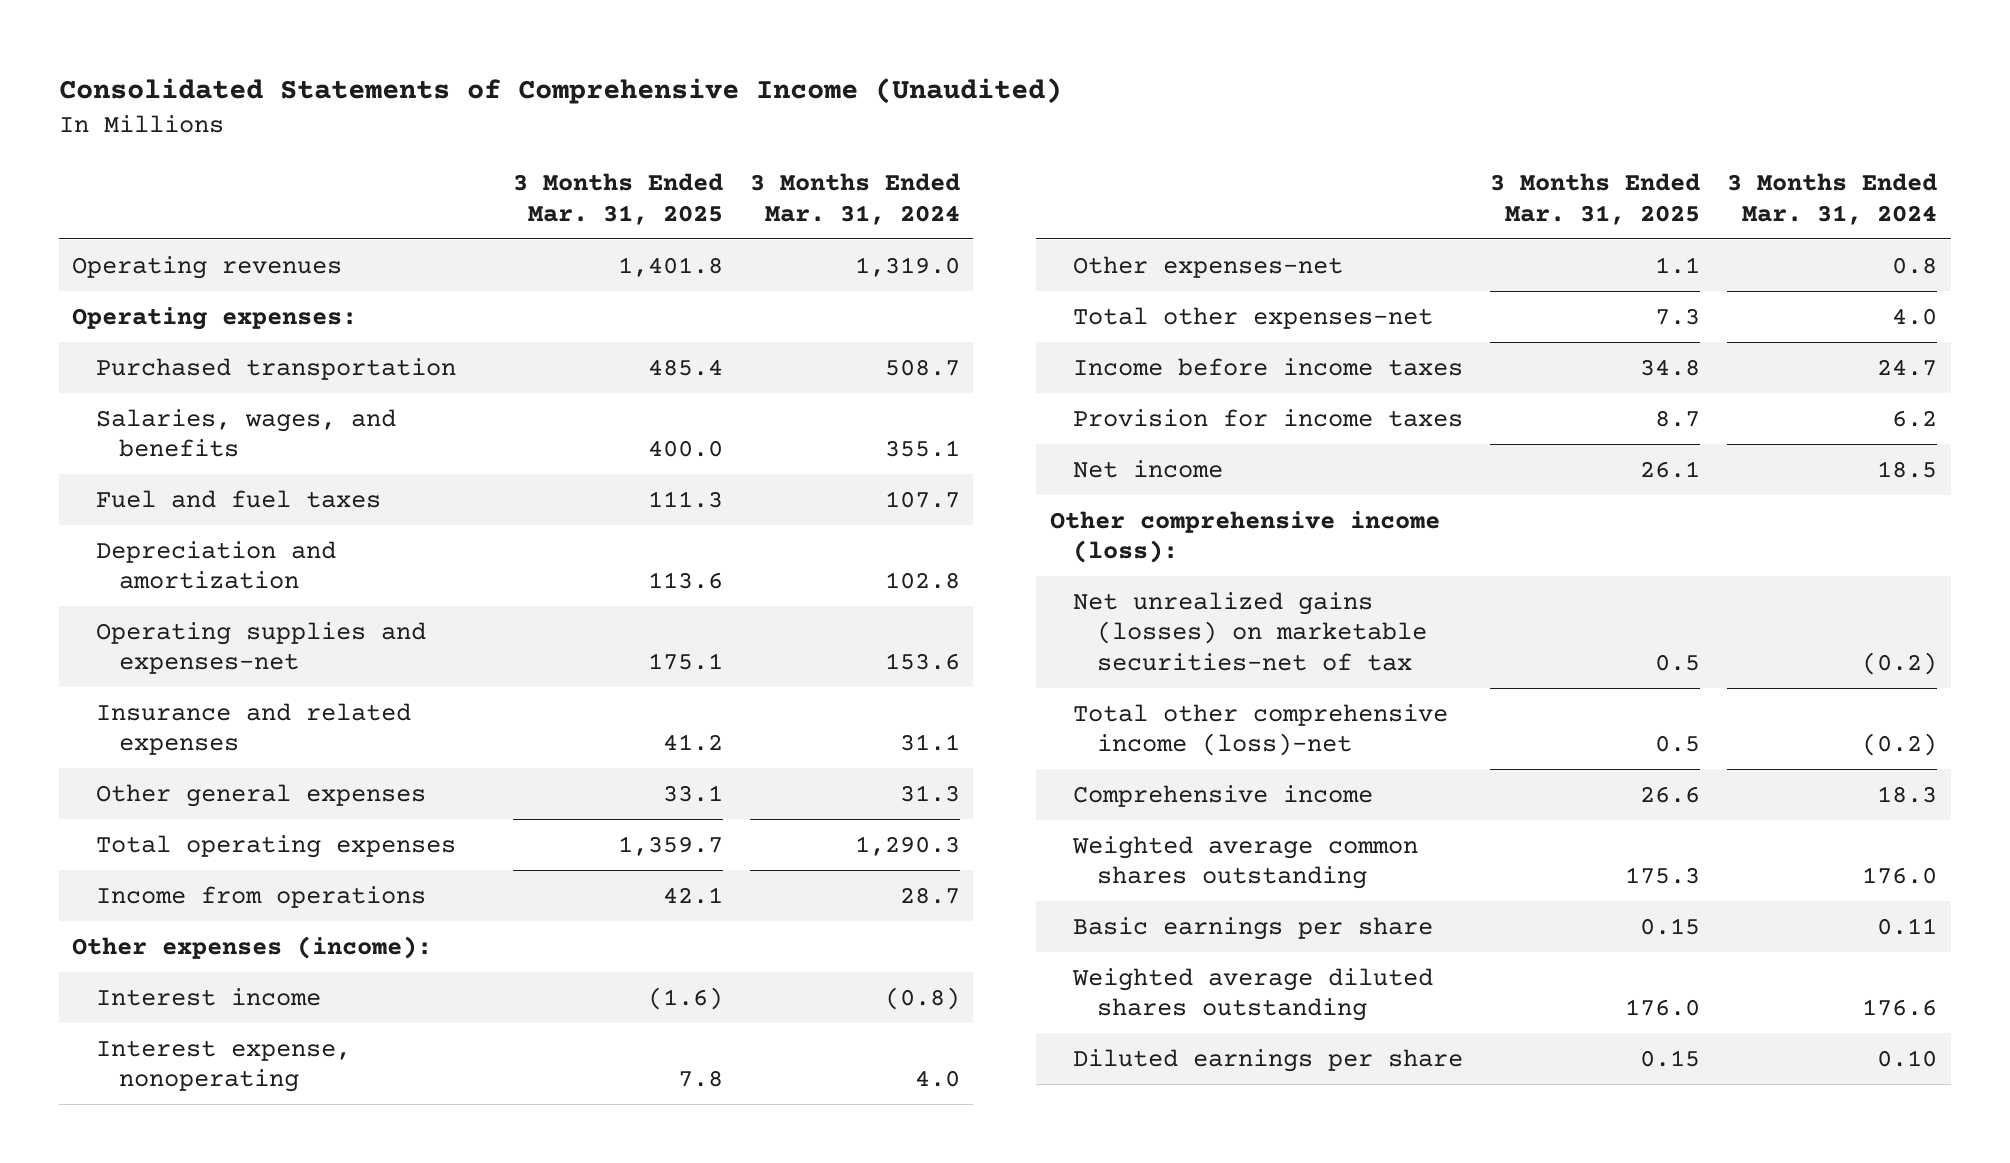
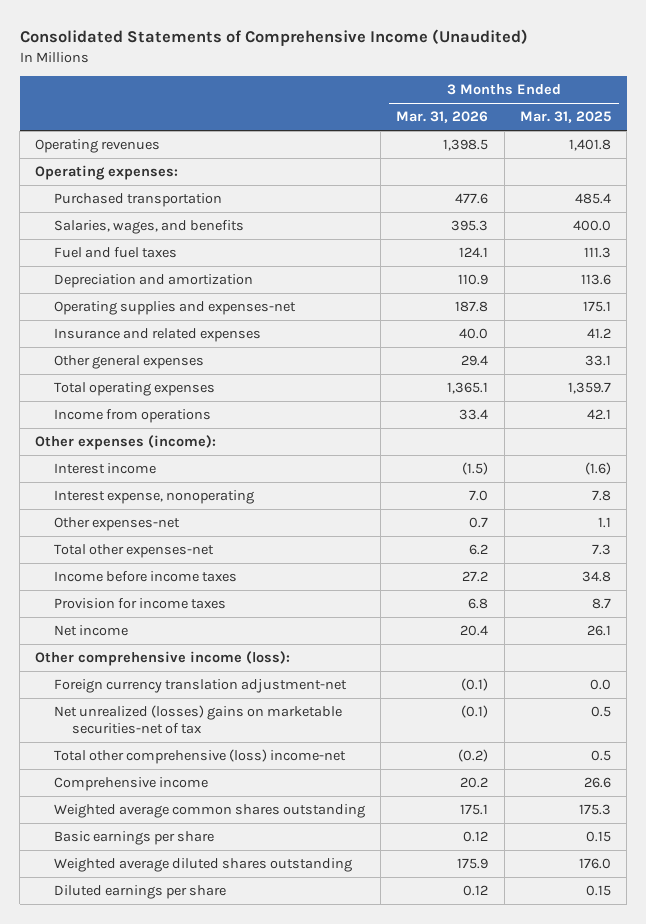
- | 3 Months Ended Mar. 31, 2025 | 3 Months Ended Mar. 31, 2024
+ | 3 Months Ended Mar. 31, 2026 | 3 Months Ended Mar. 31, 2025
- Net unrealized gains (losses) on marketable securities-net of tax | 0.5 | (0.2)
- Total other comprehensive income (loss)-net | 0.5 | (0.2)
+ Foreign currency translation adjustment-net | (0.1) | 0.0
+ Net unrealized (losses) gains on marketable securities-net of tax | (0.1) | 0.5
+ Total other comprehensive (loss) income-net | (0.2) | 0.5

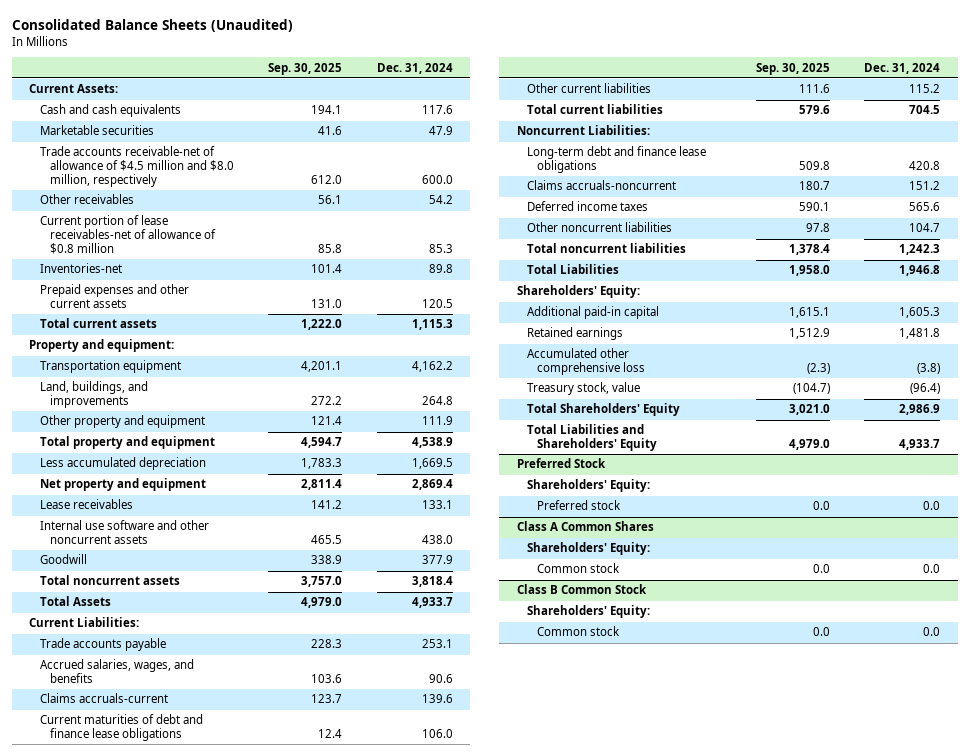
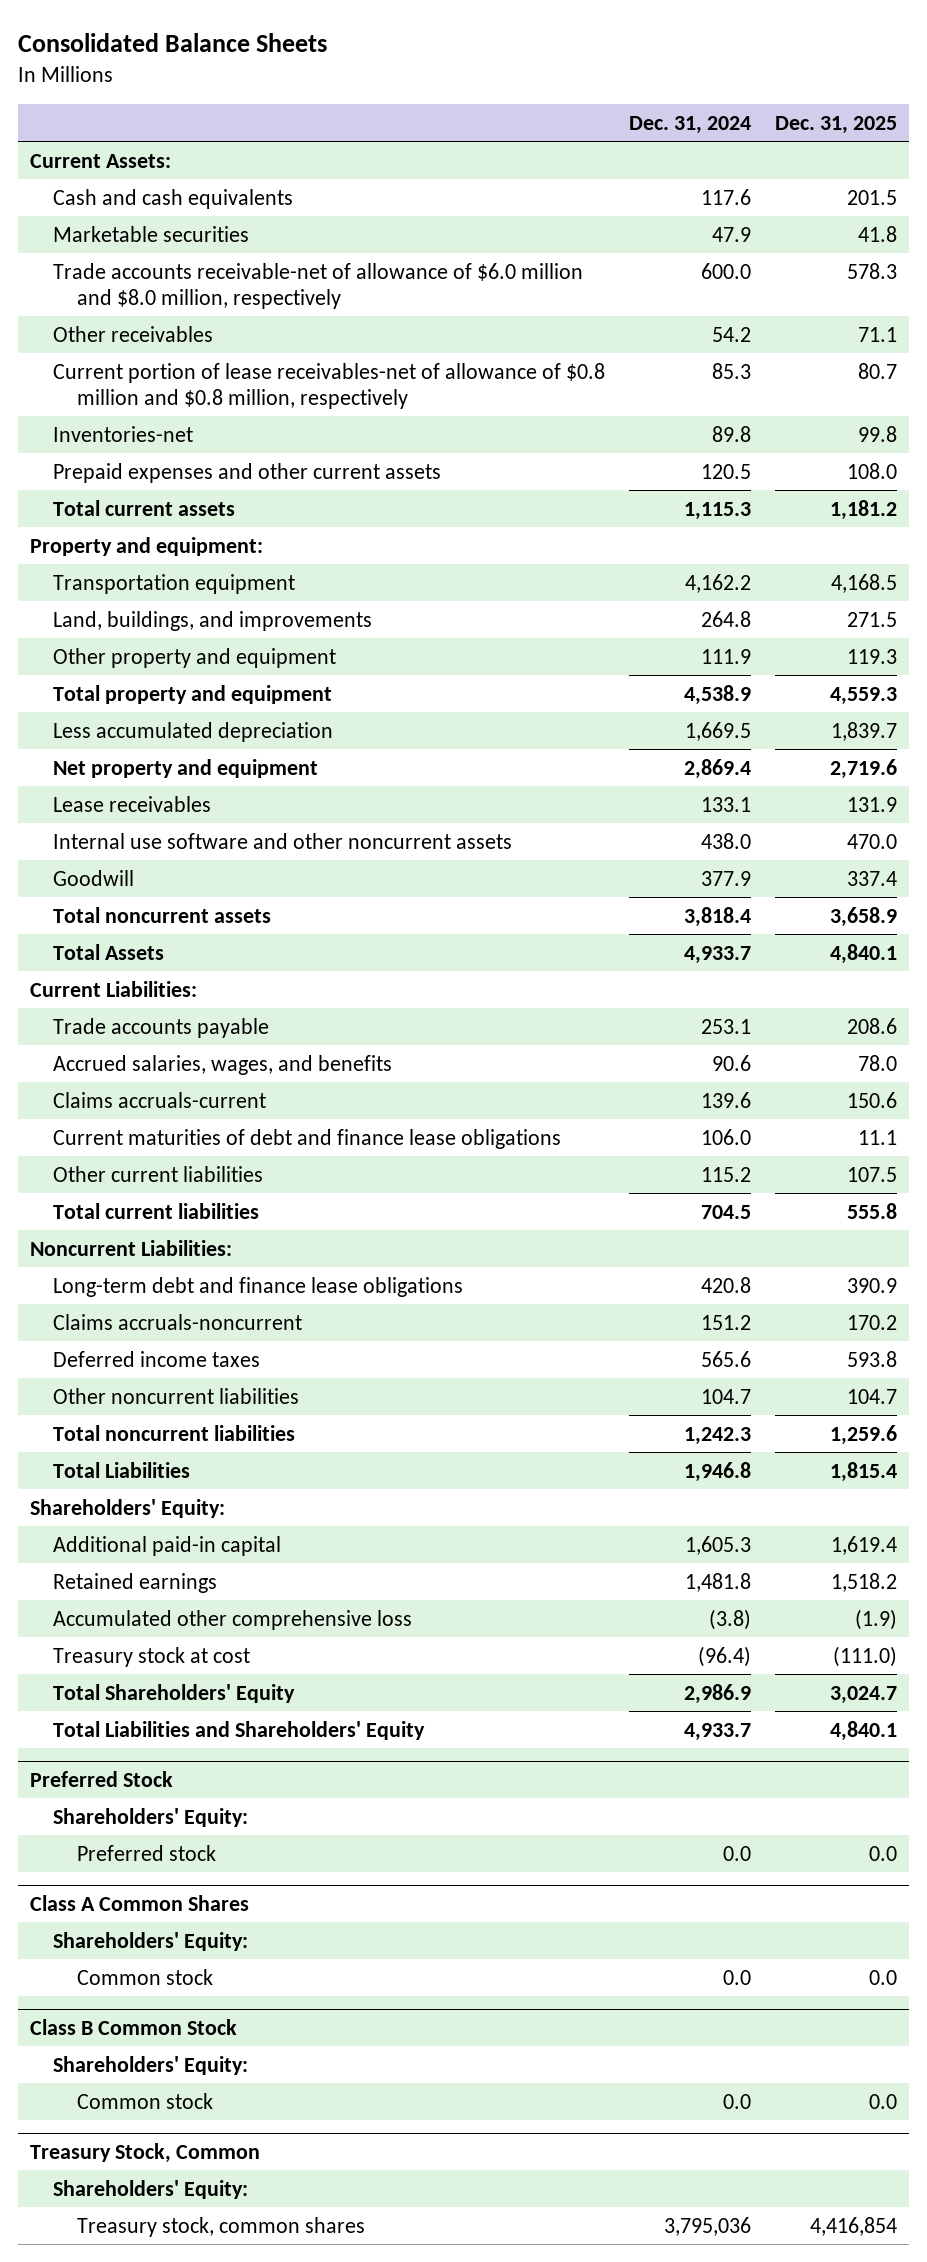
- Consolidated Balance Sheets (Unaudited)
+ Consolidated Balance Sheets
- | Sep. 30, 2025 | Dec. 31, 2024
+ | Dec. 31, 2024 | Dec. 31, 2025
- Trade accounts receivable-net of allowance of $4.5 million and $8.0 million, respectively | 612.0 | 600.0
+ Trade accounts receivable-net of allowance of $6.0 million and $8.0 million, respectively | 600.0 | 578.3
- Current portion of lease receivables-net of allowance of $0.8 million | 85.8 | 85.3
+ Current portion of lease receivables-net of allowance of $0.8 million and $0.8 million, respectively | 85.3 | 80.7
- Treasury stock, value | (104.7) | (96.4)
+ Treasury stock at cost | (96.4) | (111.0)
+ Treasury Stock, Common
+ Shareholders' Equity:
+ Treasury stock, common shares | 3,795,036 | 4,416,854

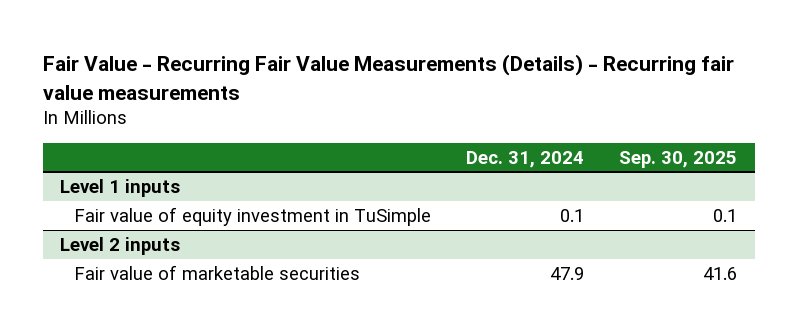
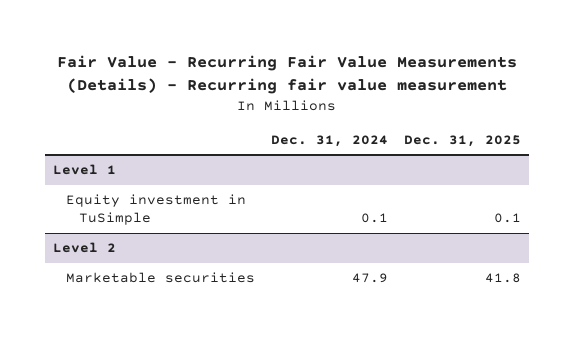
- Fair Value - Recurring Fair Value Measurements (Details) - Recurring fair value measurements
+ Fair Value - Recurring Fair Value Measurements (Details) - Recurring fair value measurement
- | Dec. 31, 2024 | Sep. 30, 2025
+ | Dec. 31, 2024 | Dec. 31, 2025
- Level 1 inputs
- Fair value of equity investment in TuSimple | 0.1 | 0.1
- Level 2 inputs
- Fair value of marketable securities | 47.9 | 41.6
+ Level 1
+ Equity investment in TuSimple | 0.1 | 0.1
+ Level 2
+ Marketable securities | 47.9 | 41.8

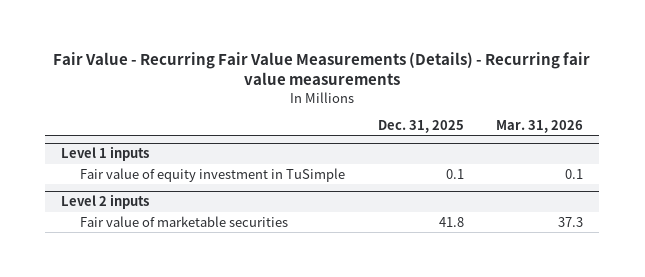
- Fair Value - Recurring Fair Value Measurements (Details) - Recurring fair value measurement
+ Fair Value - Recurring Fair Value Measurements (Details) - Recurring fair value measurements
- | Dec. 31, 2024 | Dec. 31, 2025
+ | Dec. 31, 2025 | Mar. 31, 2026
- Level 1
- Equity investment in TuSimple | 0.1 | 0.1
- Level 2
- Marketable securities | 47.9 | 41.8
+ Level 1 inputs
+ Fair value of equity investment in TuSimple | 0.1 | 0.1
+ Level 2 inputs
+ Fair value of marketable securities | 41.8 | 37.3

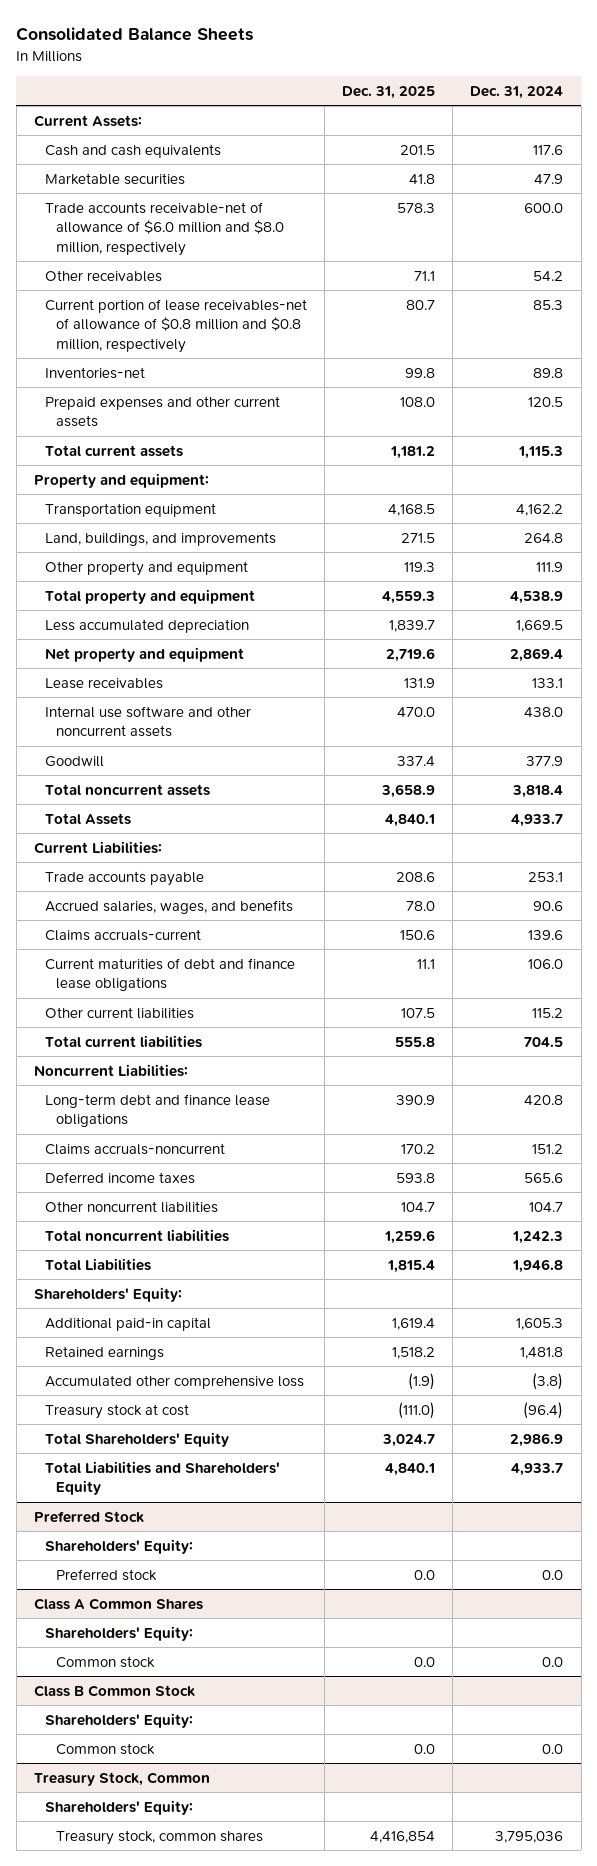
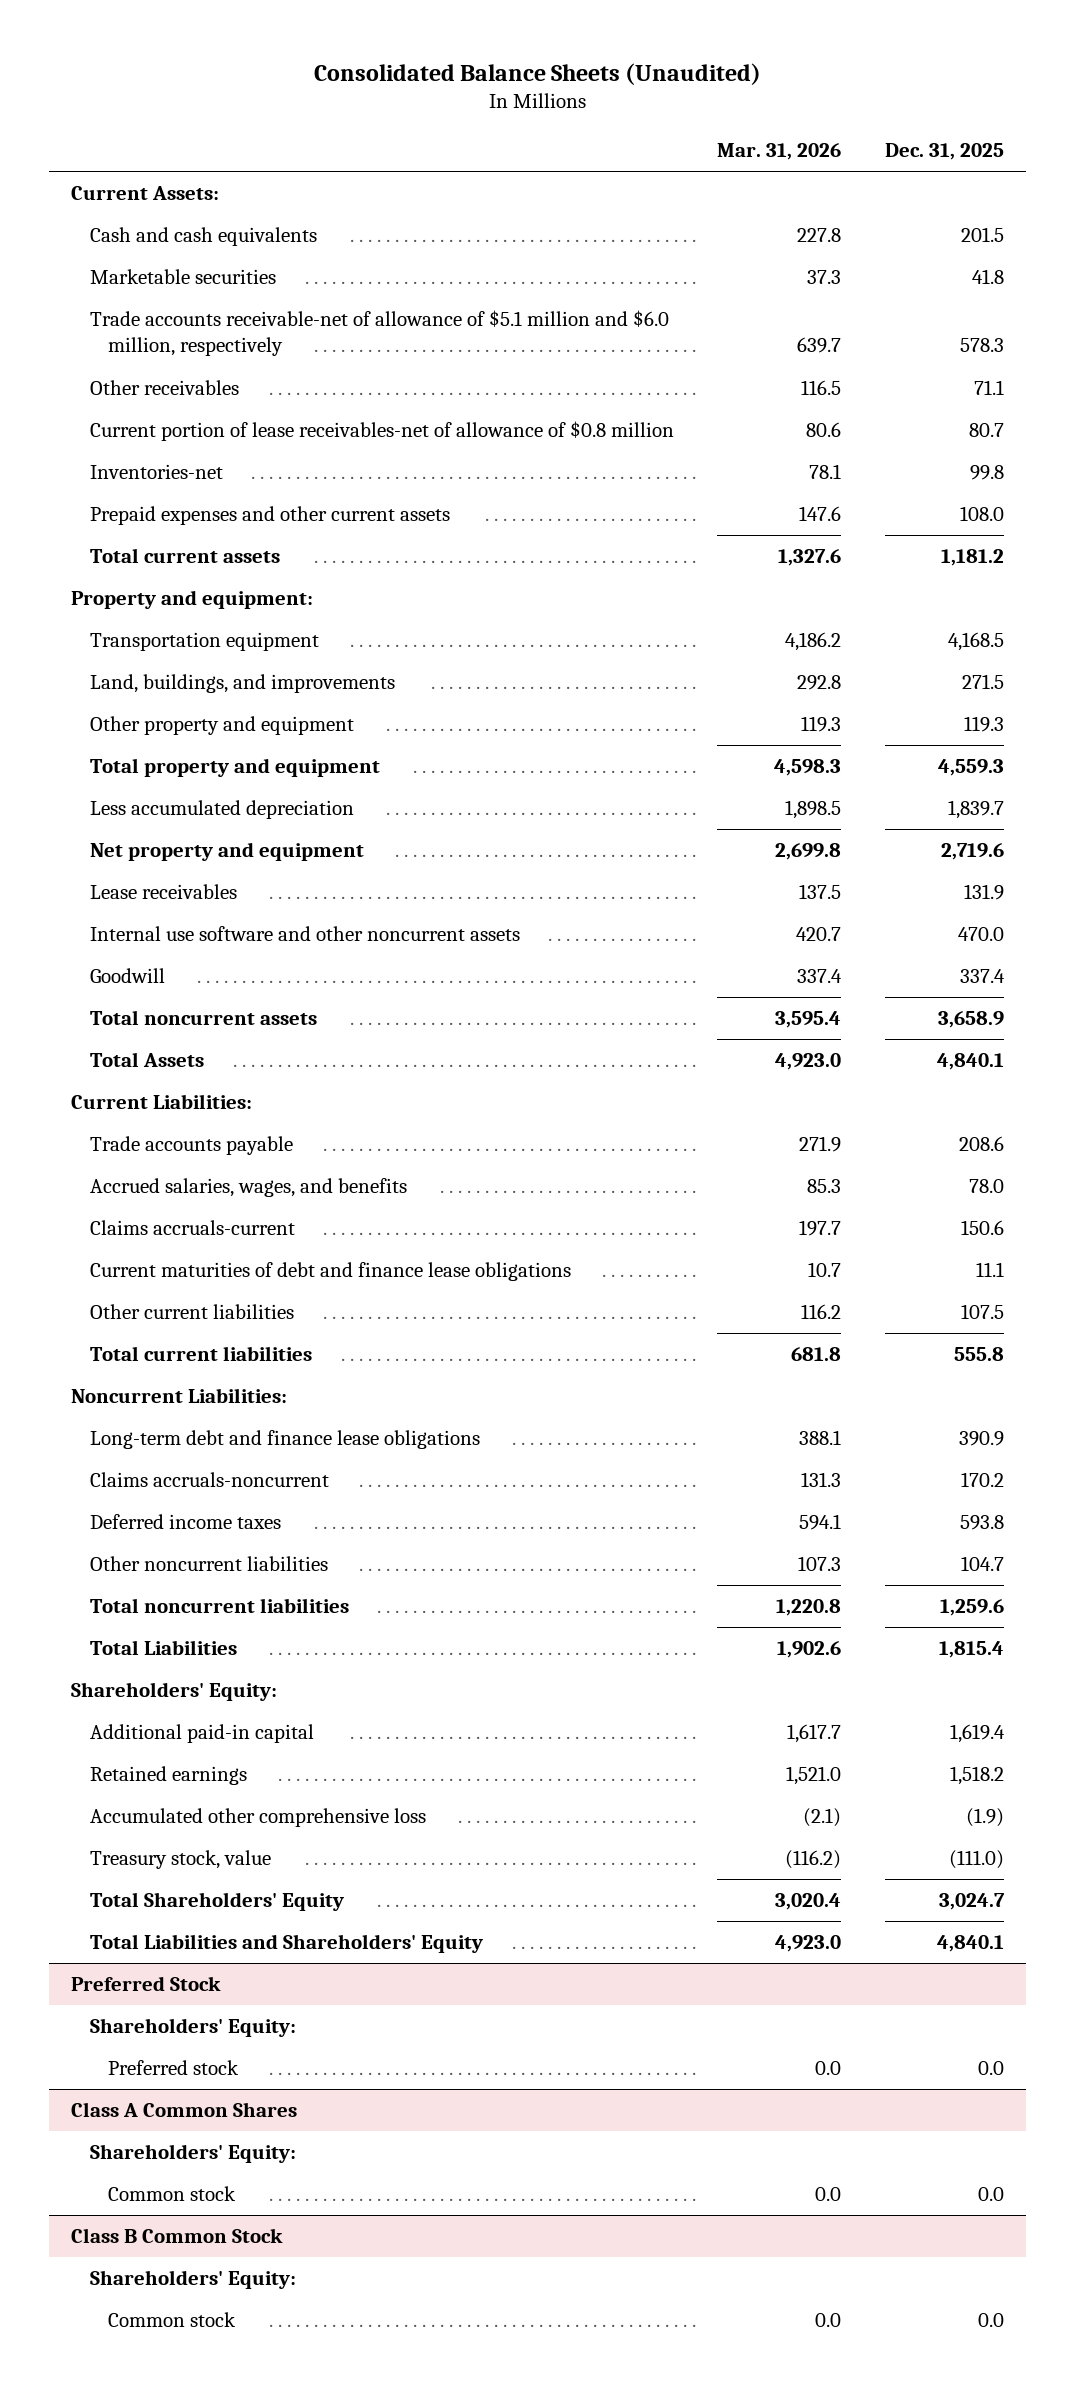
- Consolidated Balance Sheets
+ Consolidated Balance Sheets (Unaudited)
- | Dec. 31, 2025 | Dec. 31, 2024
+ | Mar. 31, 2026 | Dec. 31, 2025
- Trade accounts receivable-net of allowance of $6.0 million and $8.0 million, respectively | 578.3 | 600.0
+ Trade accounts receivable-net of allowance of $5.1 million and $6.0 million, respectively | 639.7 | 578.3
- Current portion of lease receivables-net of allowance of $0.8 million and $0.8 million, respectively | 80.7 | 85.3
+ Current portion of lease receivables-net of allowance of $0.8 million | 80.6 | 80.7
- Treasury stock at cost | (111.0) | (96.4)
+ Treasury stock, value | (116.2) | (111.0)
- Treasury Stock, Common
- Shareholders' Equity:
- Treasury stock, common shares | 4,416,854 | 3,795,036

